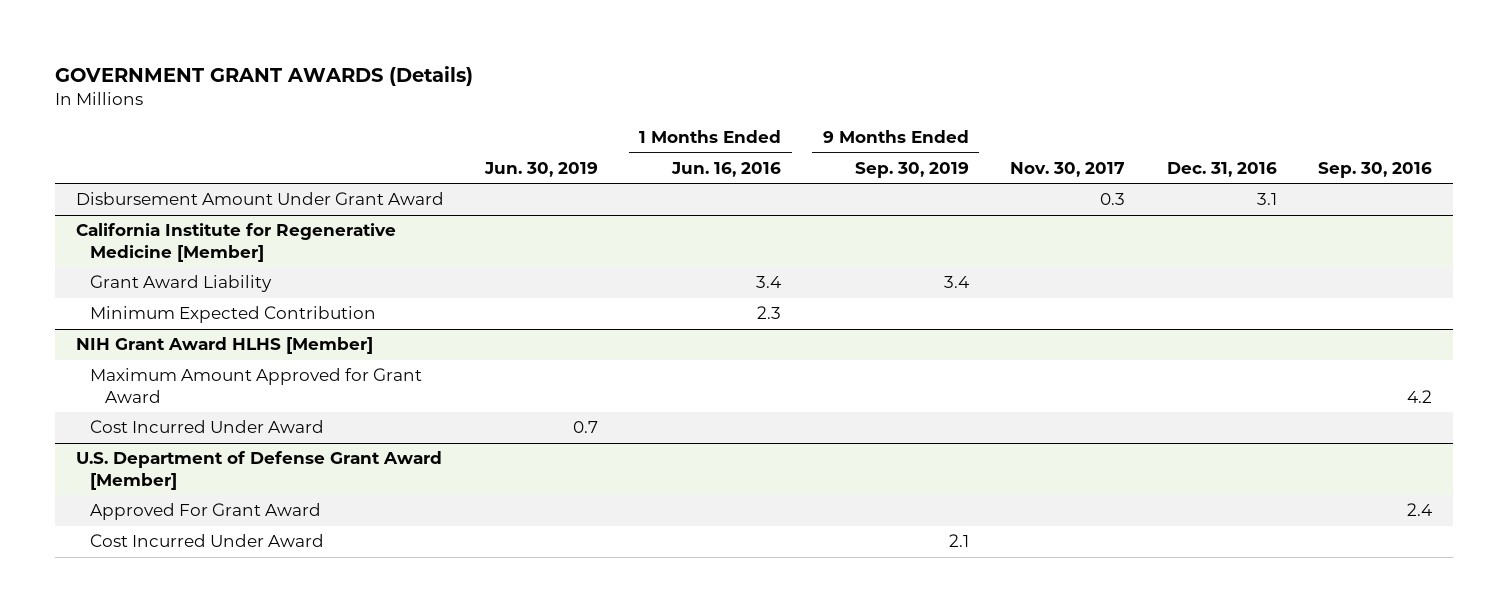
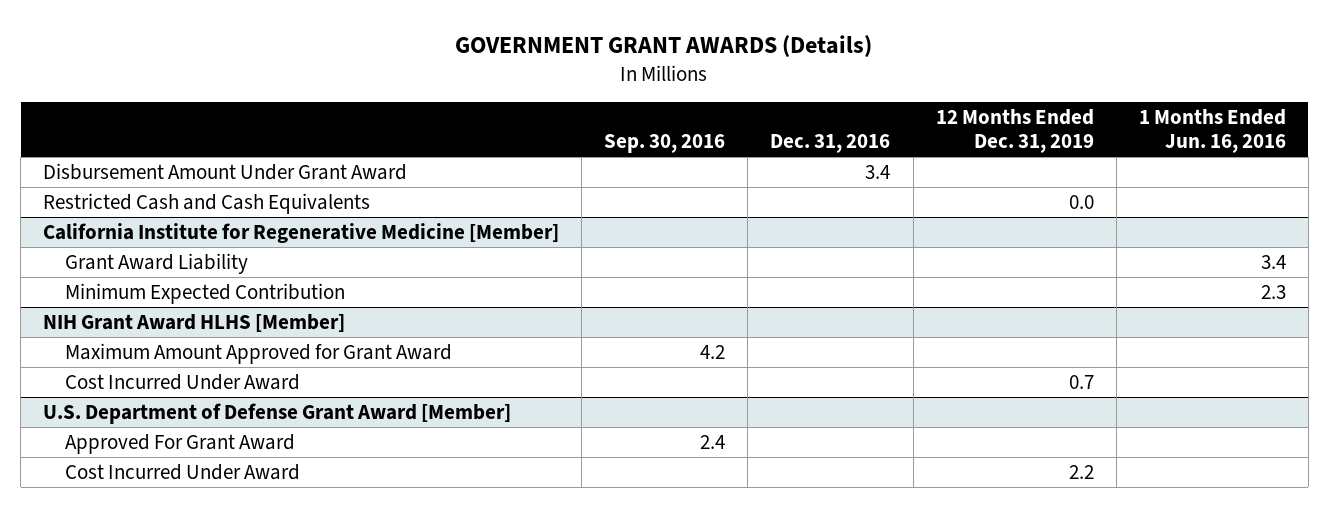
- | Jun. 30, 2019 | 1 Months Ended Jun. 16, 2016 | 9 Months Ended Sep. 30, 2019 | Nov. 30, 2017 | Dec. 31, 2016 | Sep. 30, 2016
+ | Sep. 30, 2016 | Dec. 31, 2016 | 12 Months Ended Dec. 31, 2019 | 1 Months Ended Jun. 16, 2016
- Disbursement Amount Under Grant Award | | | | 0.3 | 3.1 |
+ Disbursement Amount Under Grant Award | | 3.4 | |
+ Restricted Cash and Cash Equivalents | | | 0.0 |

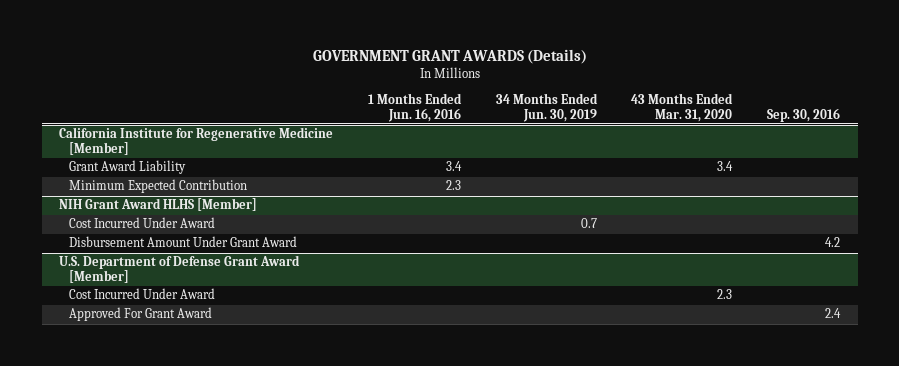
- | Sep. 30, 2016 | Dec. 31, 2016 | 12 Months Ended Dec. 31, 2019 | 1 Months Ended Jun. 16, 2016
+ | 1 Months Ended Jun. 16, 2016 | 34 Months Ended Jun. 30, 2019 | 43 Months Ended Mar. 31, 2020 | Sep. 30, 2016
- Disbursement Amount Under Grant Award | | 3.4 | |
- Restricted Cash and Cash Equivalents | | | 0.0 |
@ NIH Grant Award HLHS [Member]
- Maximum Amount Approved for Grant Award | 4.2 | | |
+ Disbursement Amount Under Grant Award | | | | 4.2
@ U.S. Department of Defense Grant Award [Member]
moved down: Approved For Grant Award | | | | 2.4

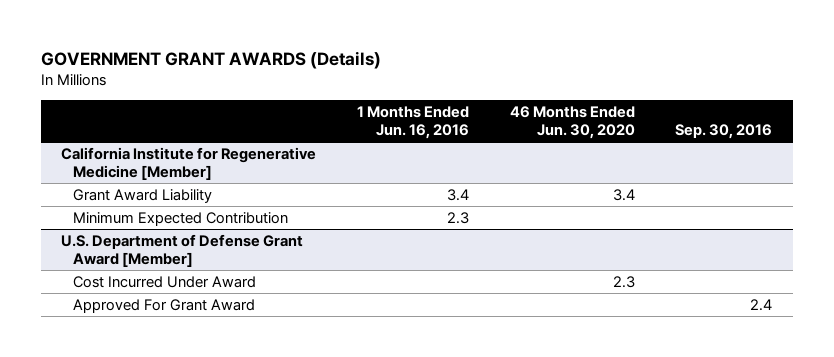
- | 1 Months Ended Jun. 16, 2016 | 34 Months Ended Jun. 30, 2019 | 43 Months Ended Mar. 31, 2020 | Sep. 30, 2016
+ | 1 Months Ended Jun. 16, 2016 | 46 Months Ended Jun. 30, 2020 | Sep. 30, 2016
- NIH Grant Award HLHS [Member]
- Cost Incurred Under Award | | 0.7 | |
- Disbursement Amount Under Grant Award | | | | 4.2

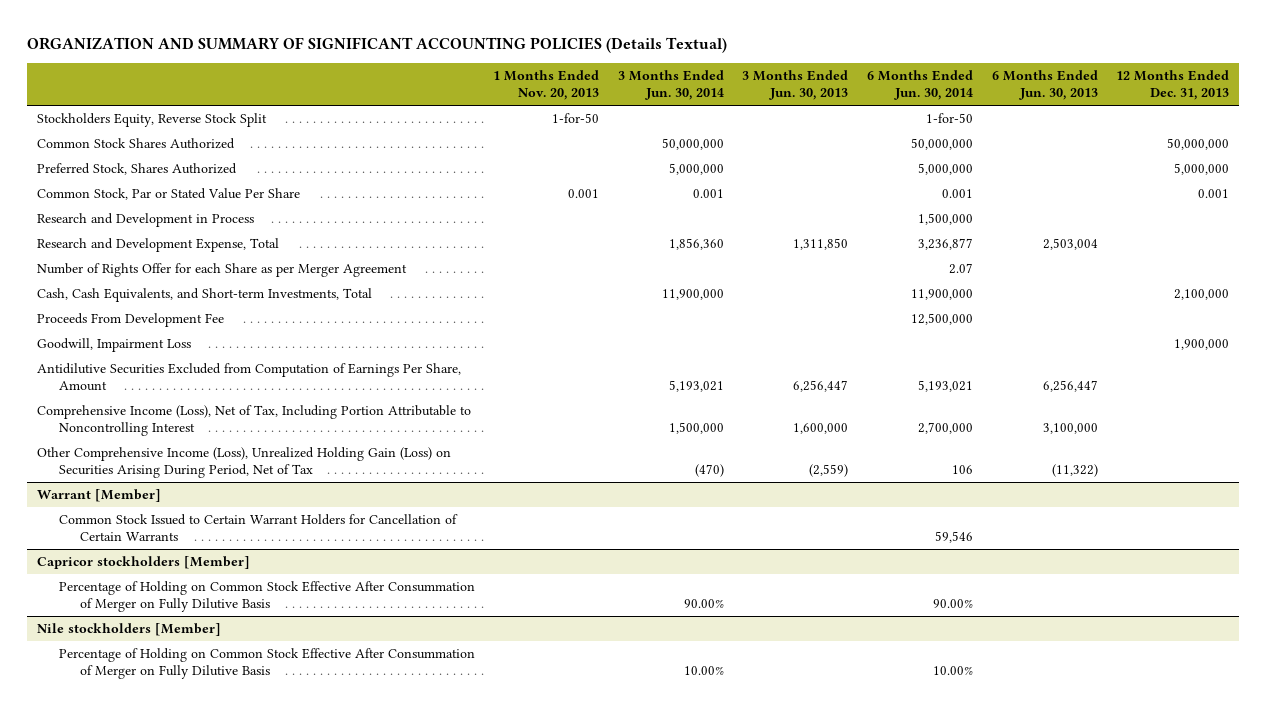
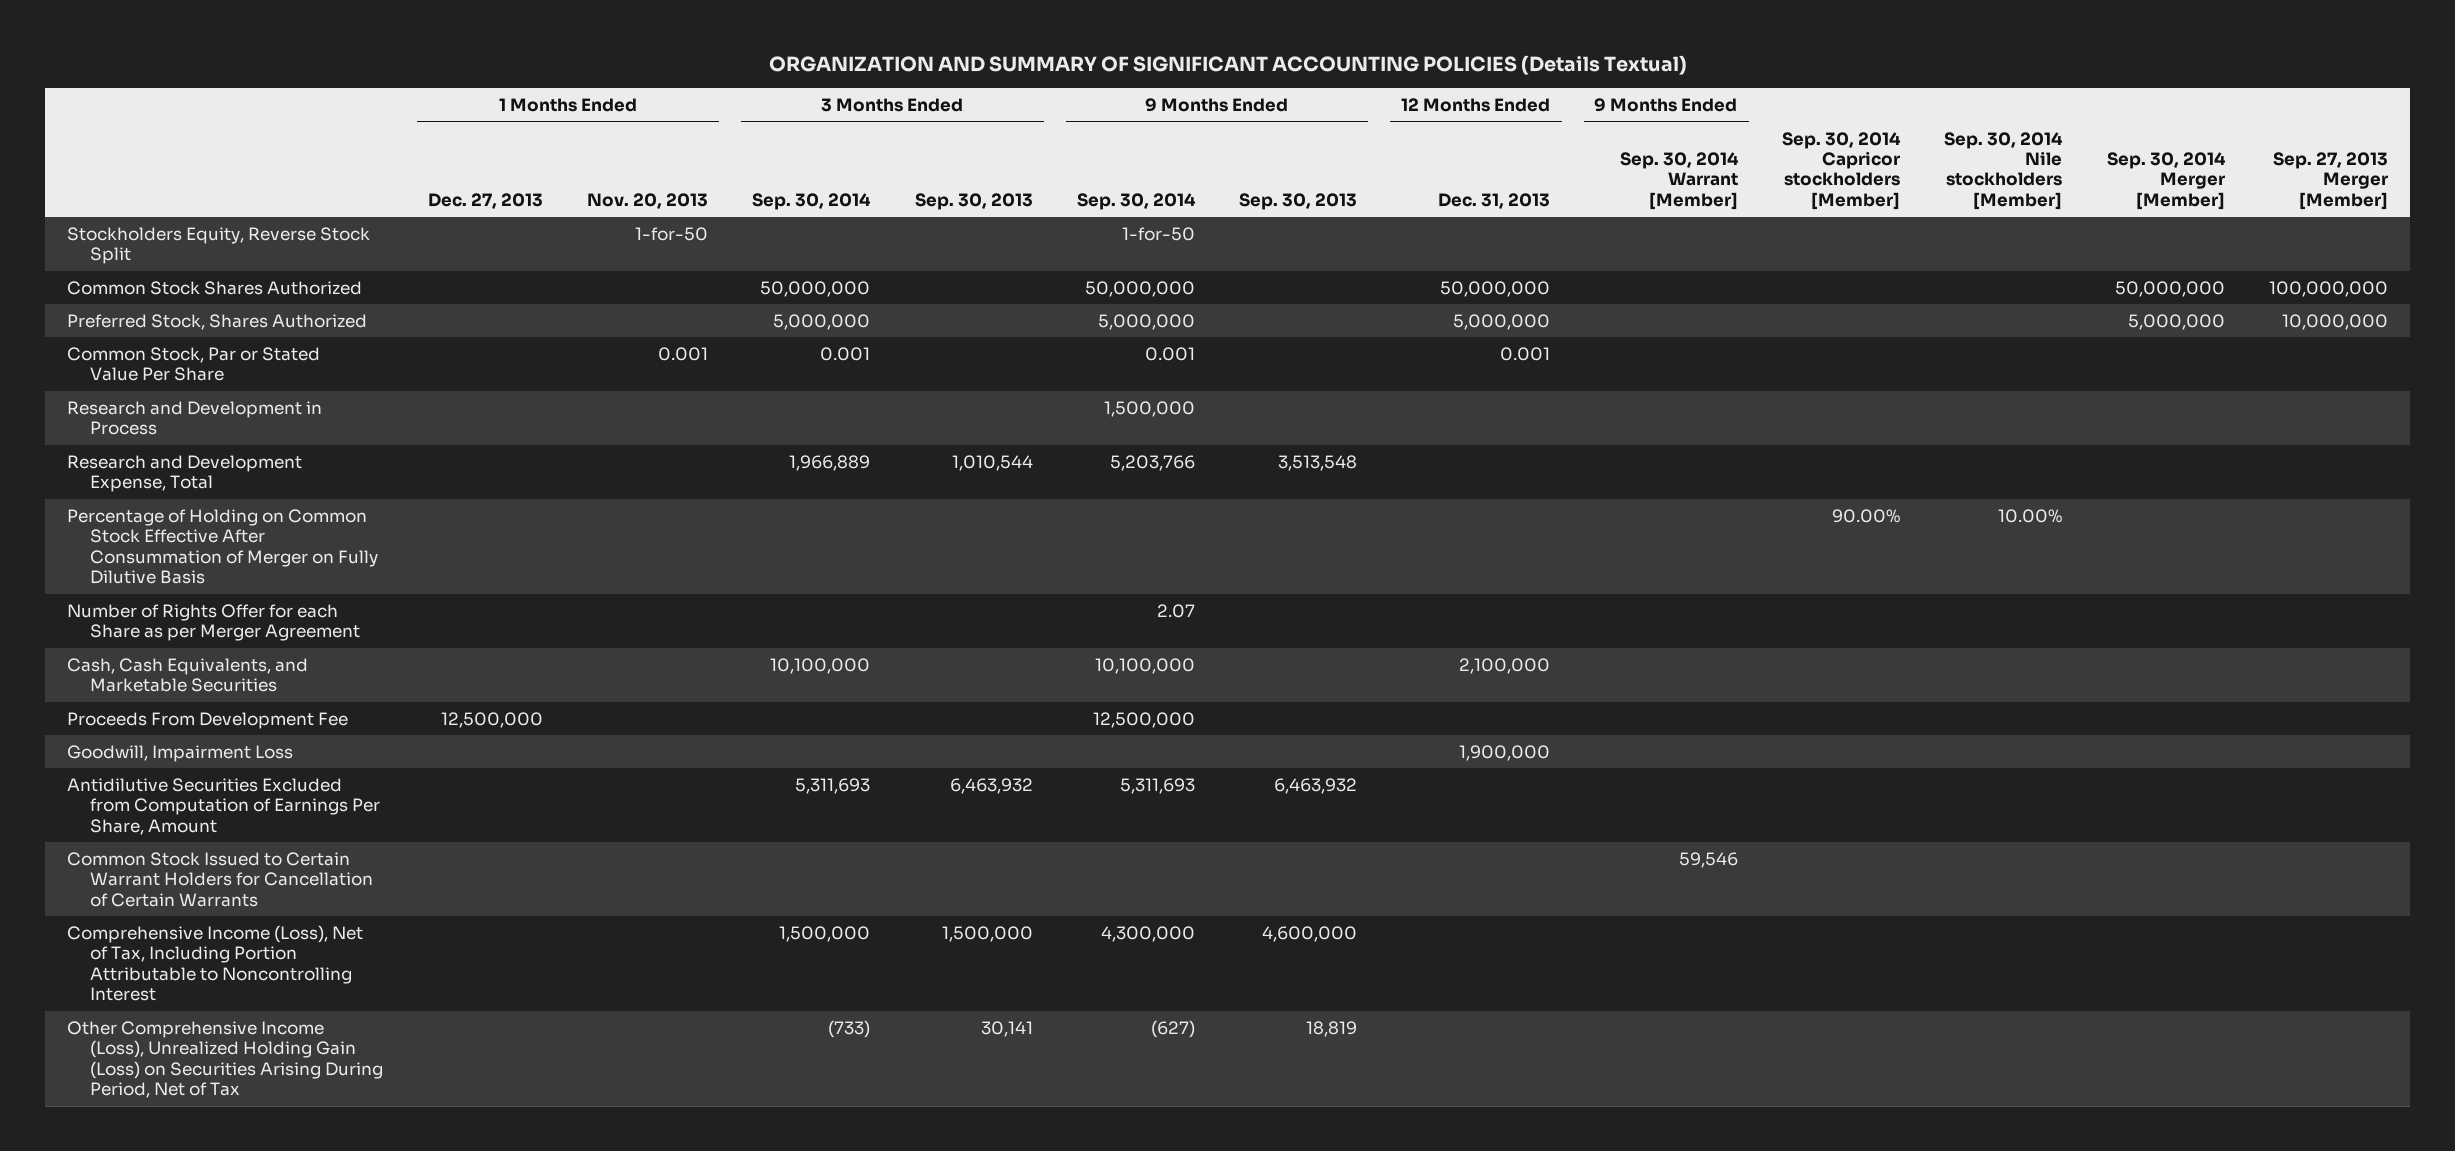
- | 1 Months Ended Nov. 20, 2013 | 3 Months Ended Jun. 30, 2014 | 3 Months Ended Jun. 30, 2013 | 6 Months Ended Jun. 30, 2014 | 6 Months Ended Jun. 30, 2013 | 12 Months Ended Dec. 31, 2013
+ | 1 Months Ended Dec. 27, 2013 | 1 Months Ended Nov. 20, 2013 | 3 Months Ended Sep. 30, 2014 | 3 Months Ended Sep. 30, 2013 | 9 Months Ended Sep. 30, 2014 | 9 Months Ended Sep. 30, 2013 | 12 Months Ended Dec. 31, 2013 | 9 Months Ended Sep. 30, 2014 Warrant [Member] | Sep. 30, 2014 Capricor stockholders [Member] | Sep. 30, 2014 Nile stockholders [Member] | Sep. 30, 2014 Merger [Member] | Sep. 27, 2013 Merger [Member]
+ Percentage of Holding on Common Stock Effective After Consummation of Merger on Fully Dilutive Basis | | | | | | | | | 90.00% | 10.00% | |
- Cash, Cash Equivalents, and Short-term Investments, Total | | 11,900,000 | | 11,900,000 | | 2,100,000
+ Cash, Cash Equivalents, and Marketable Securities | | | 10,100,000 | | 10,100,000 | | 2,100,000 | | | | |
+ Common Stock Issued to Certain Warrant Holders for Cancellation of Certain Warrants | | | | | | | | 59,546 | | | |
- Warrant [Member]
- Common Stock Issued to Certain Warrant Holders for Cancellation of Certain Warrants | | | | 59,546 | |
- Capricor stockholders [Member]
- Percentage of Holding on Common Stock Effective After Consummation of Merger on Fully Dilutive Basis | | 90.00% | | 90.00% | |
- Nile stockholders [Member]
- Percentage of Holding on Common Stock Effective After Consummation of Merger on Fully Dilutive Basis | | 10.00% | | 10.00% | |

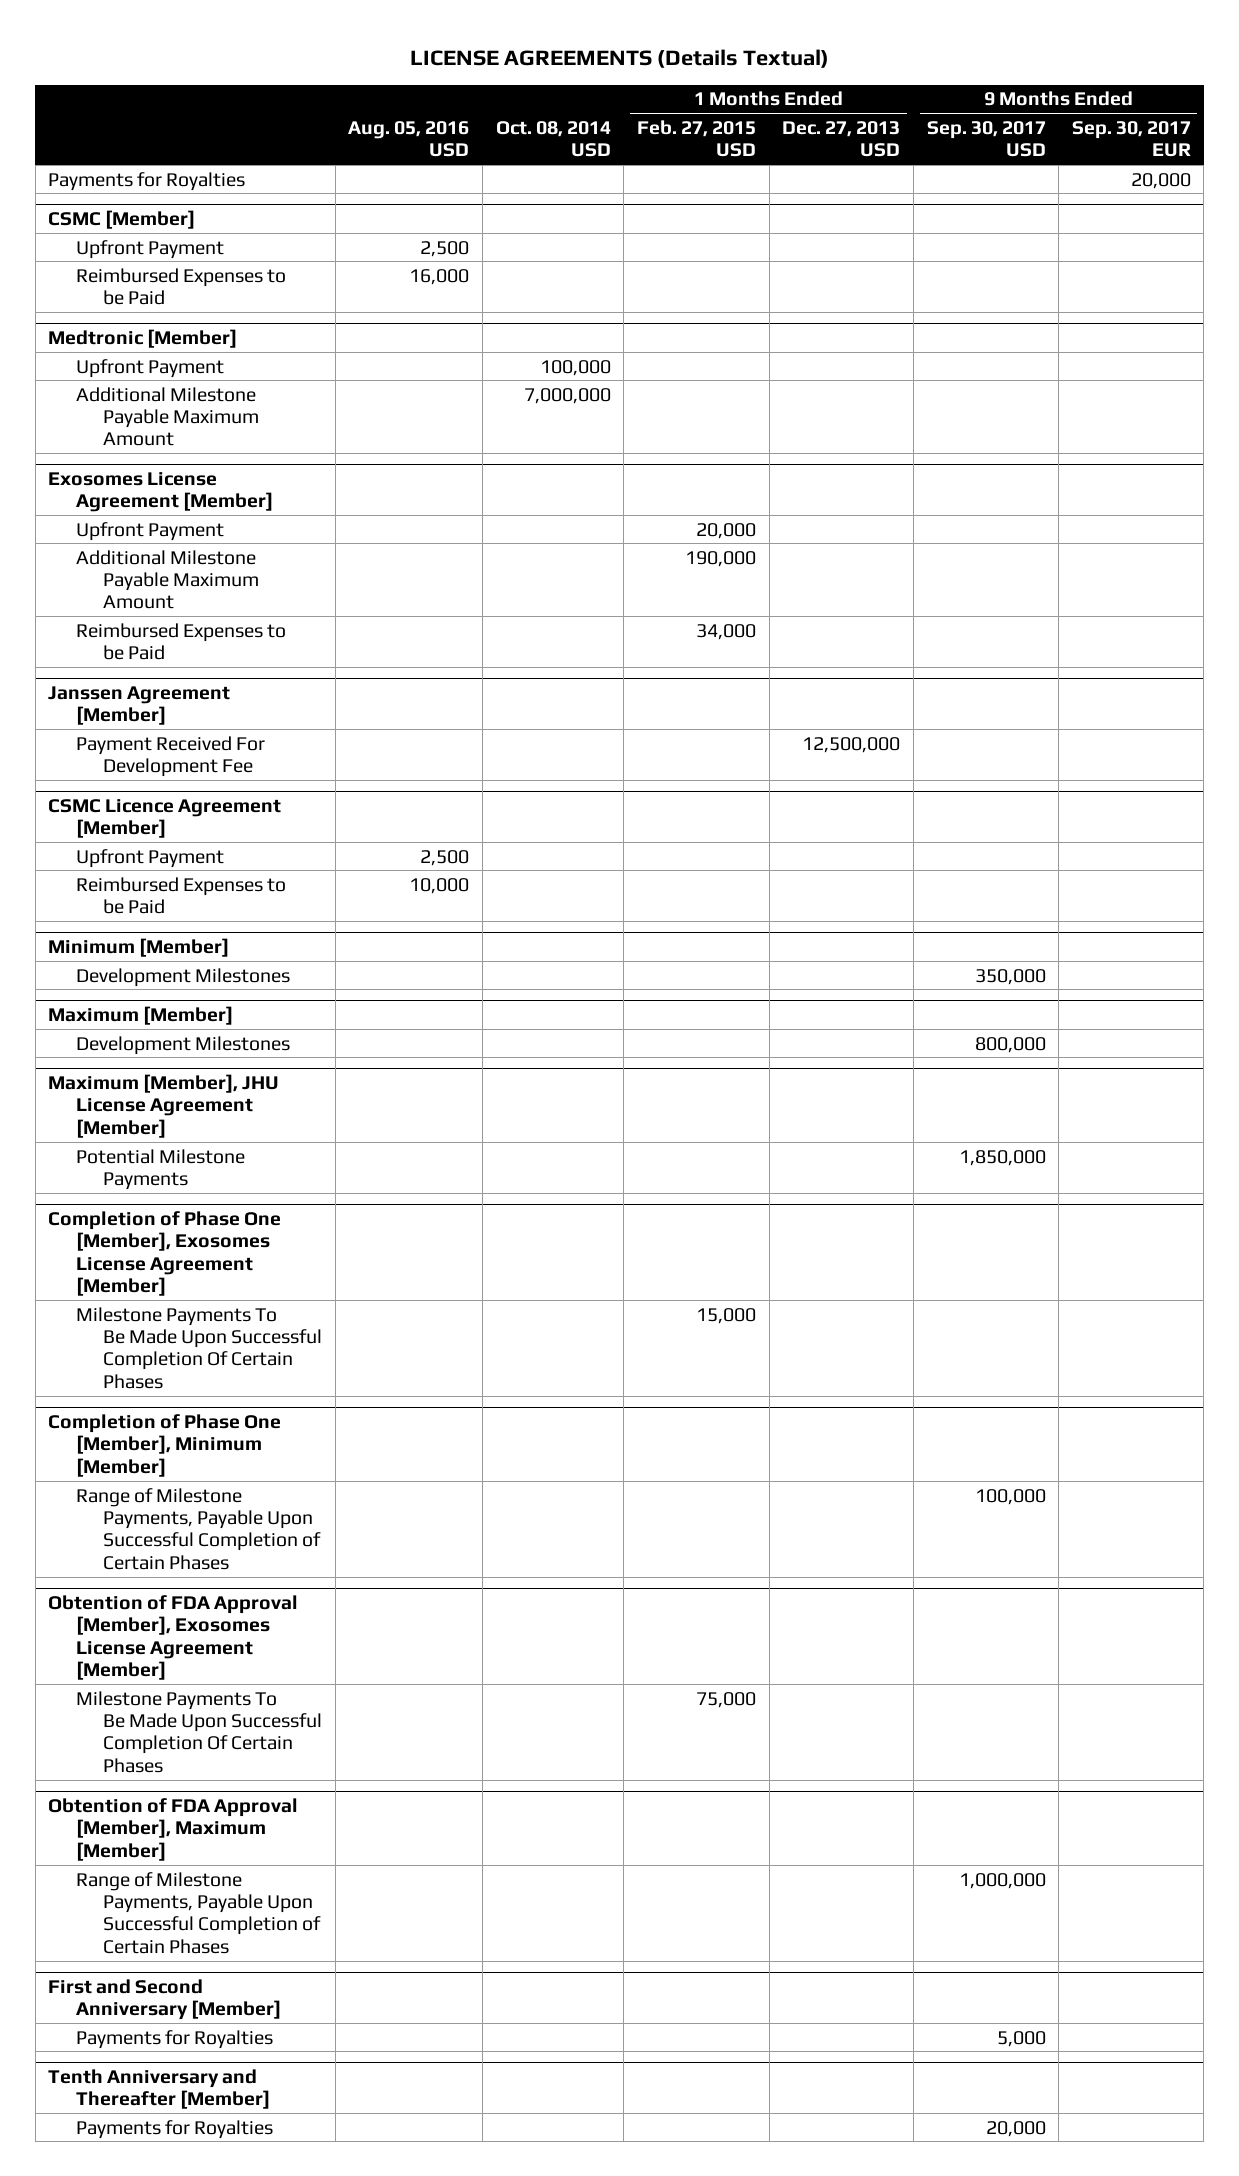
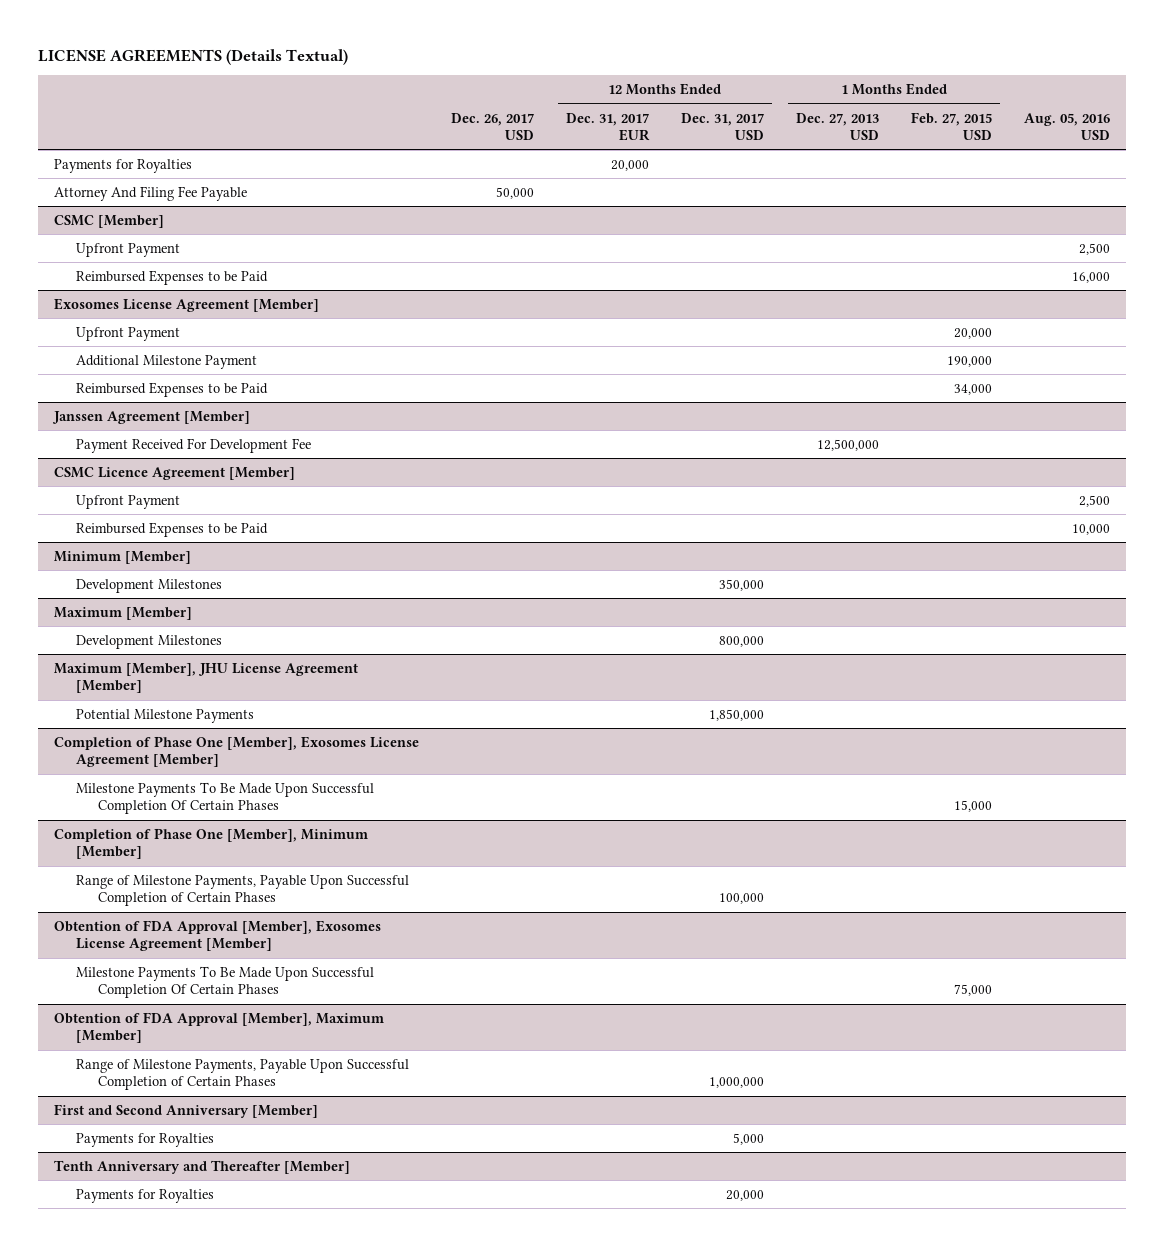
- | Aug. 05, 2016 USD | Oct. 08, 2014 USD | 1 Months Ended Feb. 27, 2015 USD | 1 Months Ended Dec. 27, 2013 USD | 9 Months Ended Sep. 30, 2017 USD | 9 Months Ended Sep. 30, 2017 EUR
+ | Dec. 26, 2017 USD | 12 Months Ended Dec. 31, 2017 EUR | 12 Months Ended Dec. 31, 2017 USD | 1 Months Ended Dec. 27, 2013 USD | 1 Months Ended Feb. 27, 2015 USD | Aug. 05, 2016 USD
+ Attorney And Filing Fee Payable | 50,000 | | | | |
- Medtronic [Member]
- Upfront Payment | | 100,000 | | | |
- Additional Milestone Payable Maximum Amount | | 7,000,000 | | | |
@ Exosomes License Agreement [Member]
- Additional Milestone Payable Maximum Amount | | | 190,000 | | |
+ Additional Milestone Payment | | | | | 190,000 |

